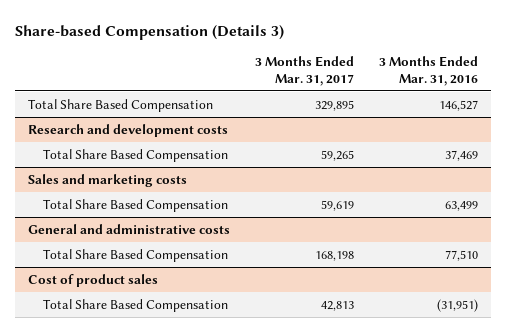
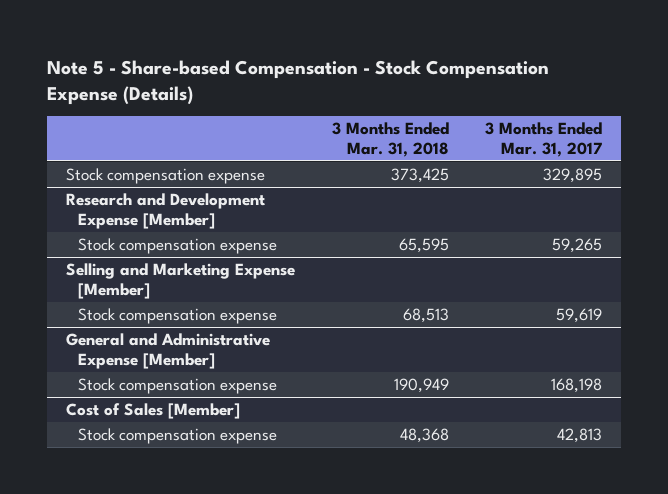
- Share-based Compensation (Details 3)
+ Note 5 - Share-based Compensation - Stock Compensation Expense (Details)
- | 3 Months Ended Mar. 31, 2017 | 3 Months Ended Mar. 31, 2016
+ | 3 Months Ended Mar. 31, 2018 | 3 Months Ended Mar. 31, 2017
- Total Share Based Compensation | 329,895 | 146,527
- Research and development costs
- Total Share Based Compensation | 59,265 | 37,469
- Sales and marketing costs
- Total Share Based Compensation | 59,619 | 63,499
- General and administrative costs
- Total Share Based Compensation | 168,198 | 77,510
- Cost of product sales
- Total Share Based Compensation | 42,813 | (31,951)
+ Stock compensation expense | 373,425 | 329,895
+ Research and Development Expense [Member]
+ Stock compensation expense | 65,595 | 59,265
+ Selling and Marketing Expense [Member]
+ Stock compensation expense | 68,513 | 59,619
+ General and Administrative Expense [Member]
+ Stock compensation expense | 190,949 | 168,198
+ Cost of Sales [Member]
+ Stock compensation expense | 48,368 | 42,813

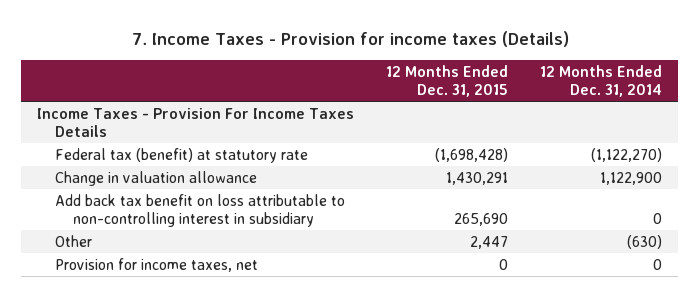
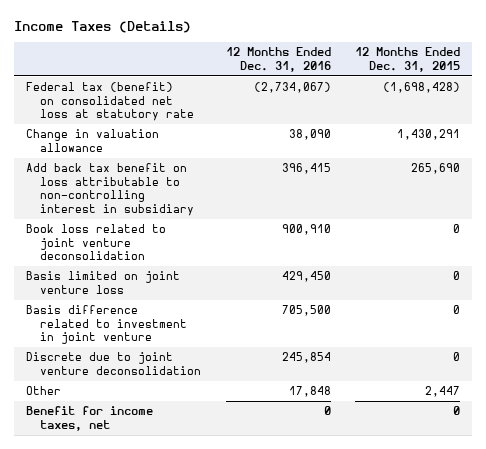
- 7. Income Taxes - Provision for income taxes (Details)
+ Income Taxes (Details)
- | 12 Months Ended Dec. 31, 2015 | 12 Months Ended Dec. 31, 2014
+ | 12 Months Ended Dec. 31, 2016 | 12 Months Ended Dec. 31, 2015
- Income Taxes - Provision For Income Taxes Details
- Federal tax (benefit) at statutory rate | (1,698,428) | (1,122,270)
+ Federal tax (benefit) on consolidated net loss at statutory rate | (2,734,067) | (1,698,428)
+ Book loss related to joint venture deconsolidation | 900,910 | 0
+ Basis limited on joint venture loss | 429,450 | 0
+ Basis difference related to investment in joint venture | 705,500 | 0
+ Discrete due to joint venture deconsolidation | 245,854 | 0
- Provision for income taxes, net | 0 | 0
+ Benefit for income taxes, net | 0 | 0

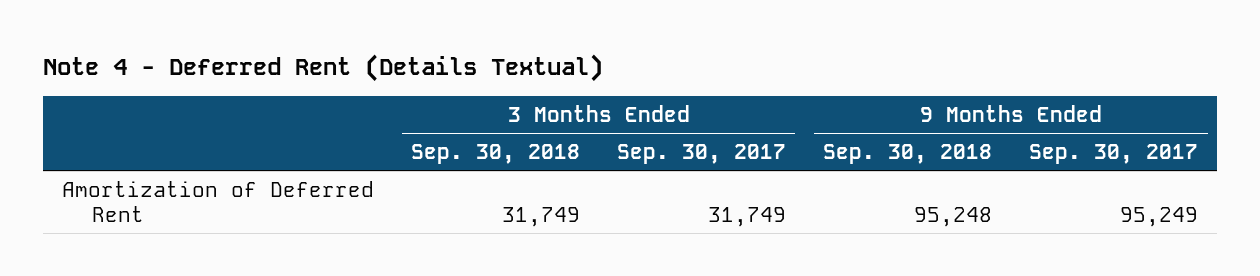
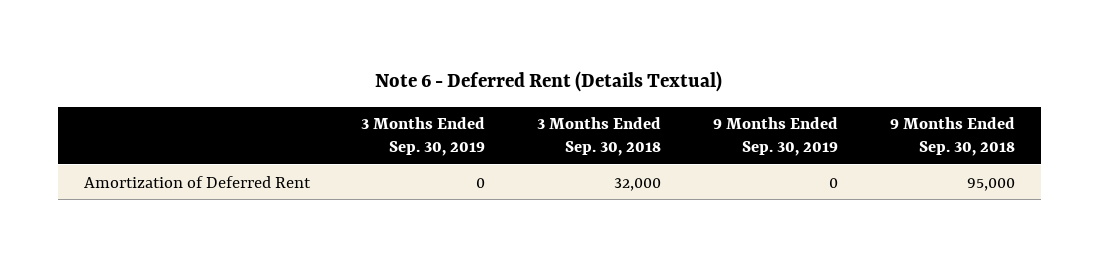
- Note 4 - Deferred Rent (Details Textual)
+ Note 6 - Deferred Rent (Details Textual)
- | 3 Months Ended Sep. 30, 2018 | 3 Months Ended Sep. 30, 2017 | 9 Months Ended Sep. 30, 2018 | 9 Months Ended Sep. 30, 2017
+ | 3 Months Ended Sep. 30, 2019 | 3 Months Ended Sep. 30, 2018 | 9 Months Ended Sep. 30, 2019 | 9 Months Ended Sep. 30, 2018
- Amortization of Deferred Rent | 31,749 | 31,749 | 95,248 | 95,249
+ Amortization of Deferred Rent | 0 | 32,000 | 0 | 95,000

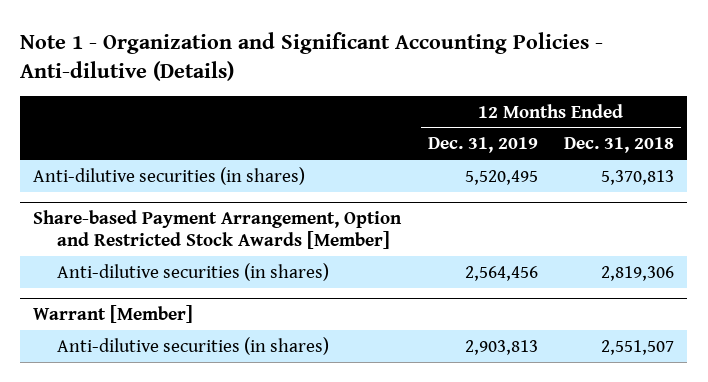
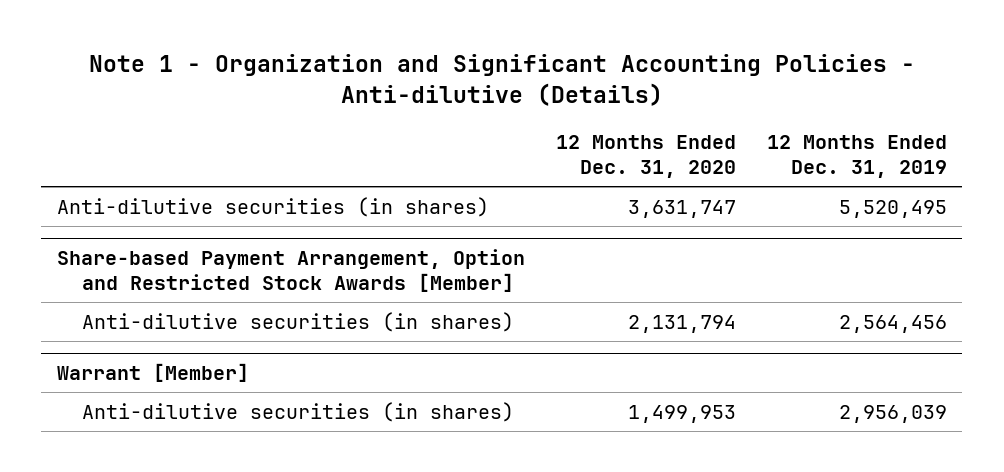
- | 12 Months Ended Dec. 31, 2019 | 12 Months Ended Dec. 31, 2018
+ | 12 Months Ended Dec. 31, 2020 | 12 Months Ended Dec. 31, 2019
@ Warrant [Member]
- Anti-dilutive securities (in shares) | 2,903,813 | 2,551,507
+ Anti-dilutive securities (in shares) | 1,499,953 | 2,956,039

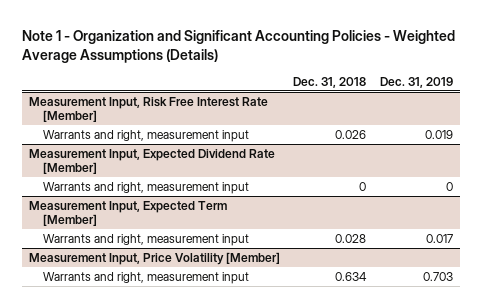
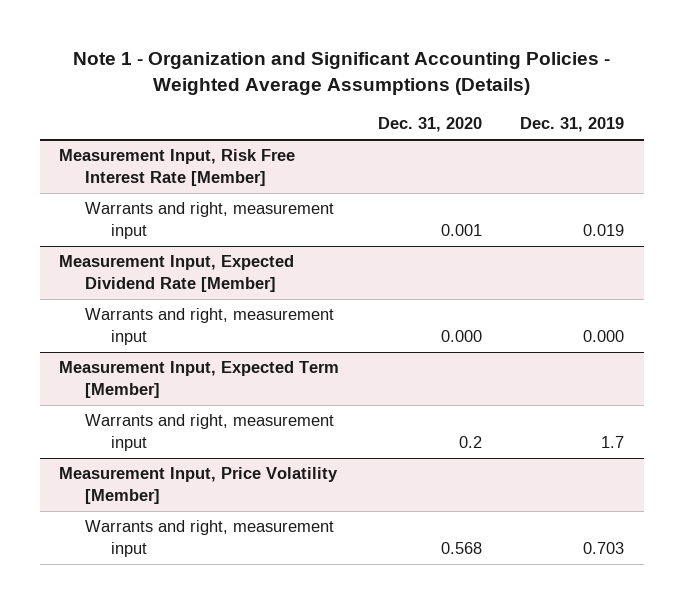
- | Dec. 31, 2018 | Dec. 31, 2019
+ | Dec. 31, 2020 | Dec. 31, 2019
@ Measurement Input, Expected Dividend Rate [Member]
- Warrants and right, measurement input | 0 | 0
+ Warrants and right, measurement input | 0.000 | 0.000
@ Measurement Input, Expected Term [Member]
- Warrants and right, measurement input | 0.028 | 0.017
+ Warrants and right, measurement input | 0.2 | 1.7

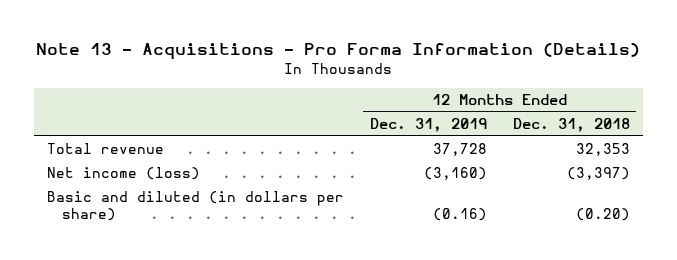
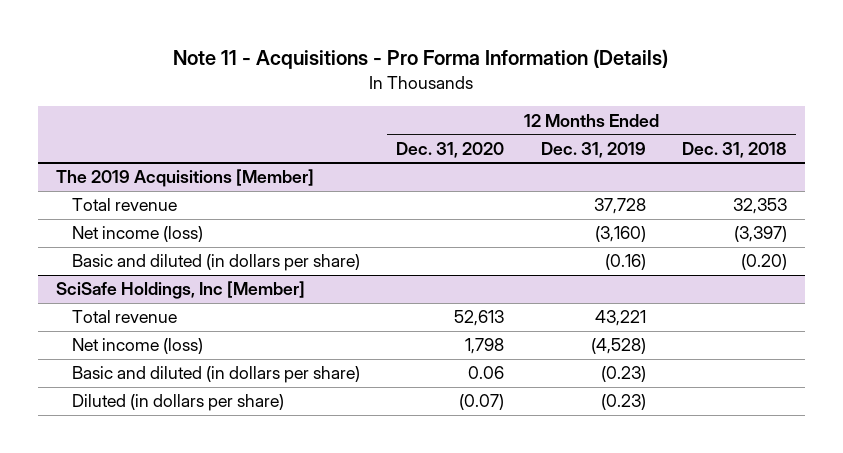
- Note 13 - Acquisitions - Pro Forma Information (Details)
+ Note 11 - Acquisitions - Pro Forma Information (Details)
- | 12 Months Ended Dec. 31, 2019 | 12 Months Ended Dec. 31, 2018
+ | 12 Months Ended Dec. 31, 2020 | 12 Months Ended Dec. 31, 2019 | 12 Months Ended Dec. 31, 2018
+ The 2019 Acquisitions [Member]
+ SciSafe Holdings, Inc [Member]
+ Total revenue | 52,613 | 43,221 |
+ Net income (loss) | 1,798 | (4,528) |
+ Basic and diluted (in dollars per share) | 0.06 | (0.23) |
+ Diluted (in dollars per share) | (0.07) | (0.23) |

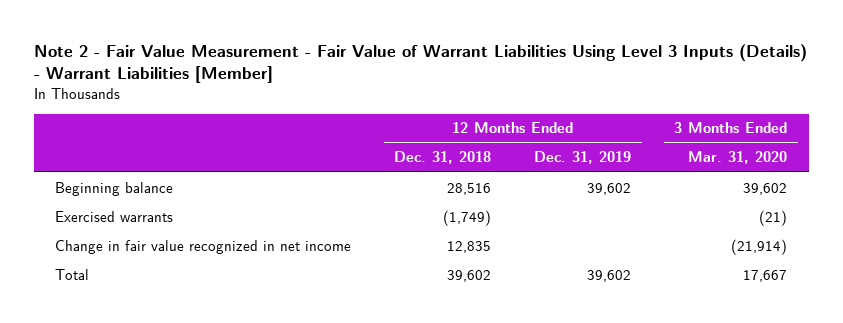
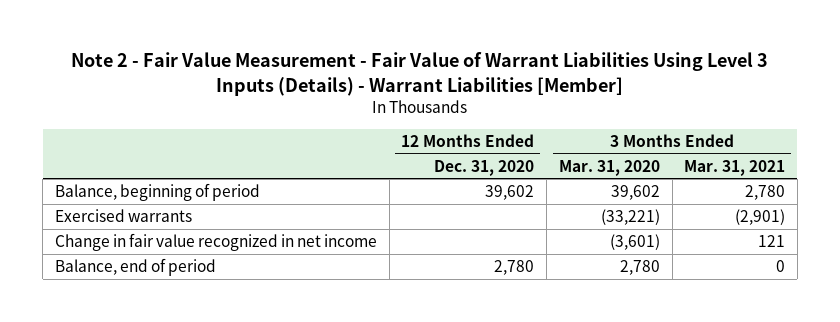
- | 12 Months Ended Dec. 31, 2018 | 12 Months Ended Dec. 31, 2019 | 3 Months Ended Mar. 31, 2020
+ | 12 Months Ended Dec. 31, 2020 | 3 Months Ended Mar. 31, 2020 | 3 Months Ended Mar. 31, 2021
- Beginning balance | 28,516 | 39,602 | 39,602
- Exercised warrants | (1,749) | | (21)
- Change in fair value recognized in net income | 12,835 | | (21,914)
- Total | 39,602 | 39,602 | 17,667
+ Balance, beginning of period | 39,602 | 39,602 | 2,780
+ Exercised warrants | | (33,221) | (2,901)
+ Change in fair value recognized in net income | | (3,601) | 121
+ Balance, end of period | 2,780 | 2,780 | 0

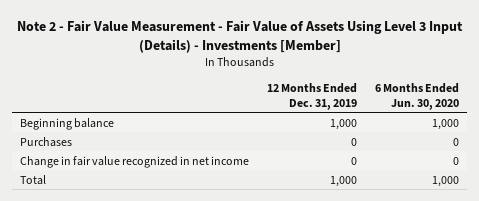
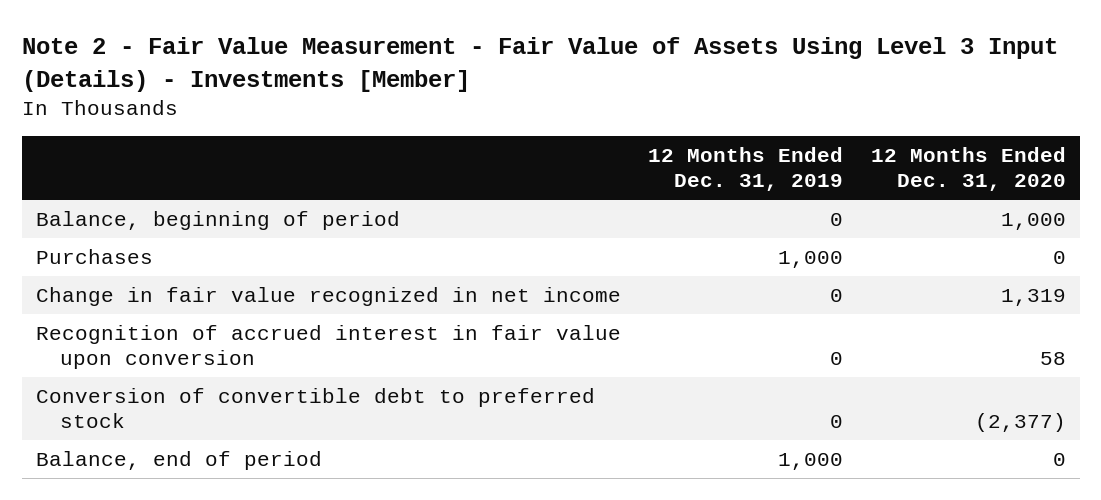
- | 12 Months Ended Dec. 31, 2019 | 6 Months Ended Jun. 30, 2020
+ | 12 Months Ended Dec. 31, 2019 | 12 Months Ended Dec. 31, 2020
- Beginning balance | 1,000 | 1,000
- Purchases | 0 | 0
+ Balance, beginning of period | 0 | 1,000
+ Purchases | 1,000 | 0
- Total | 1,000 | 1,000
+ Recognition of accrued interest in fair value upon conversion | 0 | 58
+ Conversion of convertible debt to preferred stock | 0 | (2,377)
+ Balance, end of period | 1,000 | 0

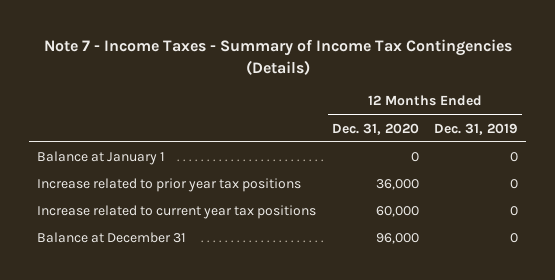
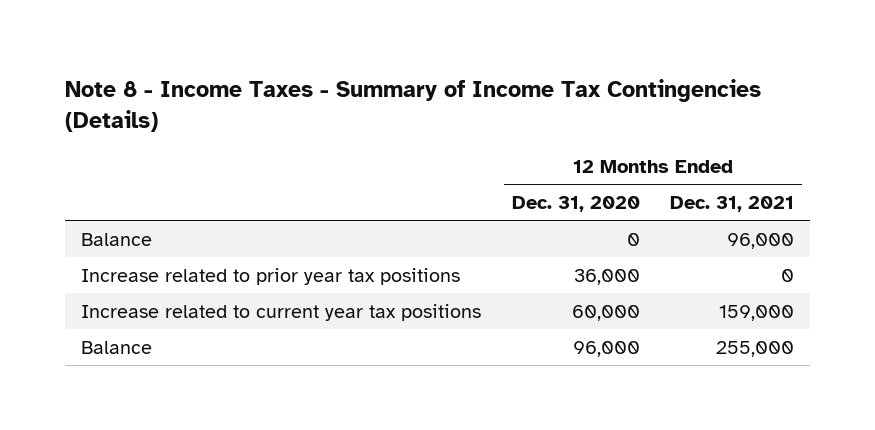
- Note 7 - Income Taxes - Summary of Income Tax Contingencies (Details)
+ Note 8 - Income Taxes - Summary of Income Tax Contingencies (Details)
- | 12 Months Ended Dec. 31, 2020 | 12 Months Ended Dec. 31, 2019
+ | 12 Months Ended Dec. 31, 2020 | 12 Months Ended Dec. 31, 2021
- Balance at January 1 | 0 | 0
+ Balance | 0 | 96,000
- Balance at December 31 | 96,000 | 0
+ Balance | 96,000 | 255,000

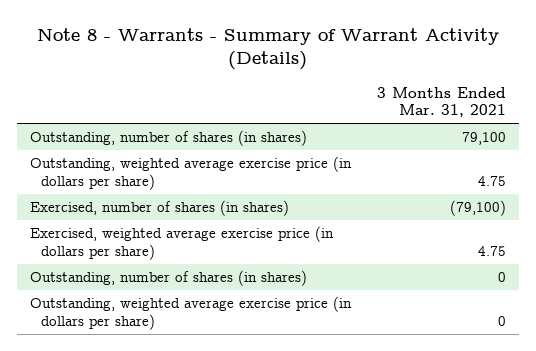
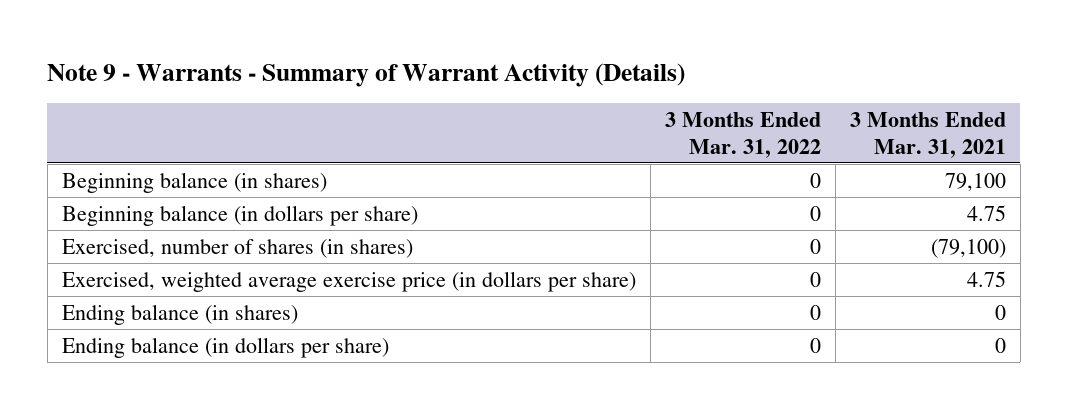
- Note 8 - Warrants - Summary of Warrant Activity (Details)
+ Note 9 - Warrants - Summary of Warrant Activity (Details)
- | 3 Months Ended Mar. 31, 2021
+ | 3 Months Ended Mar. 31, 2022 | 3 Months Ended Mar. 31, 2021
- Outstanding, number of shares (in shares) | 79,100
- Outstanding, weighted average exercise price (in dollars per share) | 4.75
+ Beginning balance (in shares) | 0 | 79,100
+ Beginning balance (in dollars per share) | 0 | 4.75
- Outstanding, number of shares (in shares) | 0
- Outstanding, weighted average exercise price (in dollars per share) | 0
+ Ending balance (in shares) | 0 | 0
+ Ending balance (in dollars per share) | 0 | 0

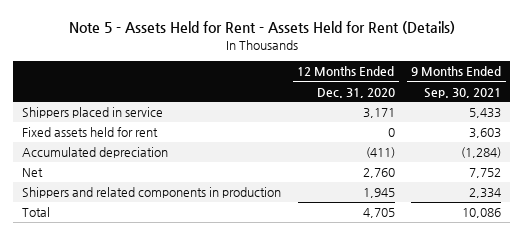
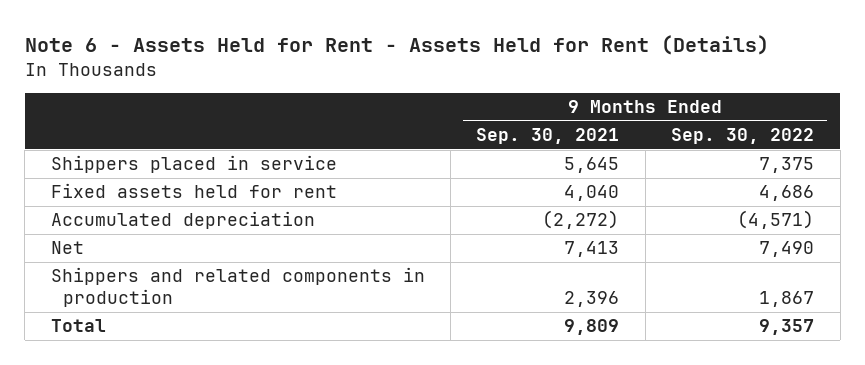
- Note 5 - Assets Held for Rent - Assets Held for Rent (Details)
+ Note 6 - Assets Held for Rent - Assets Held for Rent (Details)
- | 12 Months Ended Dec. 31, 2020 | 9 Months Ended Sep. 30, 2021
+ | 9 Months Ended Sep. 30, 2021 | 9 Months Ended Sep. 30, 2022
- Shippers placed in service | 3,171 | 5,433
- Fixed assets held for rent | 0 | 3,603
- Accumulated depreciation | (411) | (1,284)
- Net | 2,760 | 7,752
- Shippers and related components in production | 1,945 | 2,334
- Total | 4,705 | 10,086
+ Shippers placed in service | 5,645 | 7,375
+ Fixed assets held for rent | 4,040 | 4,686
+ Accumulated depreciation | (2,272) | (4,571)
+ Net | 7,413 | 7,490
+ Shippers and related components in production | 2,396 | 1,867
+ Total | 9,809 | 9,357

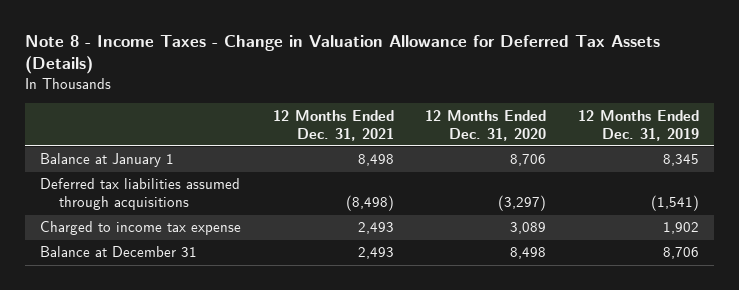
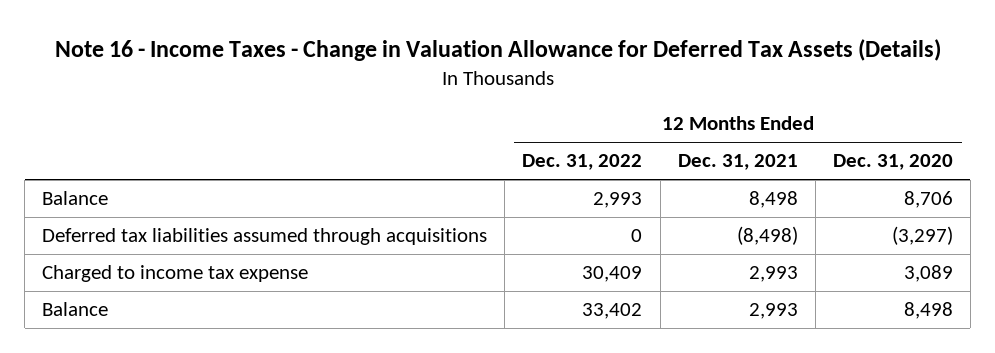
- Note 8 - Income Taxes - Change in Valuation Allowance for Deferred Tax Assets (Details)
+ Note 16 - Income Taxes - Change in Valuation Allowance for Deferred Tax Assets (Details)
- | 12 Months Ended Dec. 31, 2021 | 12 Months Ended Dec. 31, 2020 | 12 Months Ended Dec. 31, 2019
+ | 12 Months Ended Dec. 31, 2022 | 12 Months Ended Dec. 31, 2021 | 12 Months Ended Dec. 31, 2020
- Balance at January 1 | 8,498 | 8,706 | 8,345
+ Balance | 2,993 | 8,498 | 8,706
- Charged to income tax expense | 2,493 | 3,089 | 1,902
- Balance at December 31 | 2,493 | 8,498 | 8,706
+ Charged to income tax expense | 30,409 | 2,993 | 3,089
+ Balance | 33,402 | 2,993 | 8,498

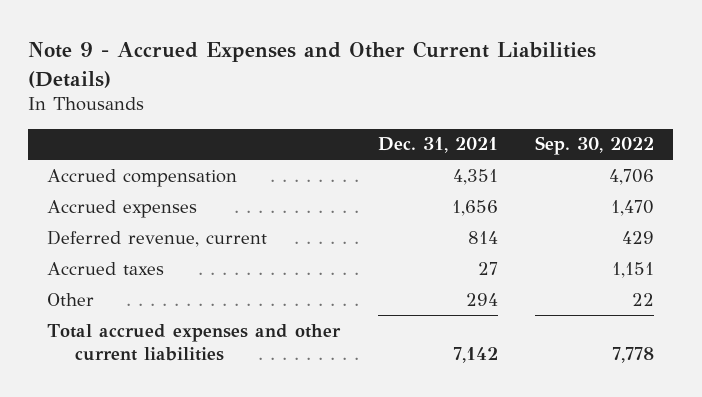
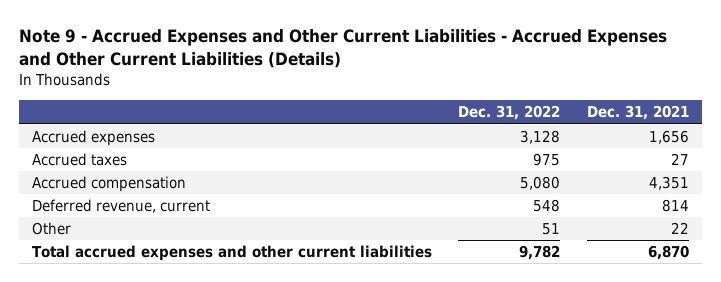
- Note 9 - Accrued Expenses and Other Current Liabilities (Details)
+ Note 9 - Accrued Expenses and Other Current Liabilities - Accrued Expenses and Other Current Liabilities (Details)
- | Dec. 31, 2021 | Sep. 30, 2022
+ | Dec. 31, 2022 | Dec. 31, 2021
- Other | 294 | 22
- Total accrued expenses and other current liabilities | 7,142 | 7,778
moved down: Accrued compensation | 5,080 | 4,351
moved down: Deferred revenue, current | 548 | 814
+ Other | 51 | 22
+ Total accrued expenses and other current liabilities | 9,782 | 6,870

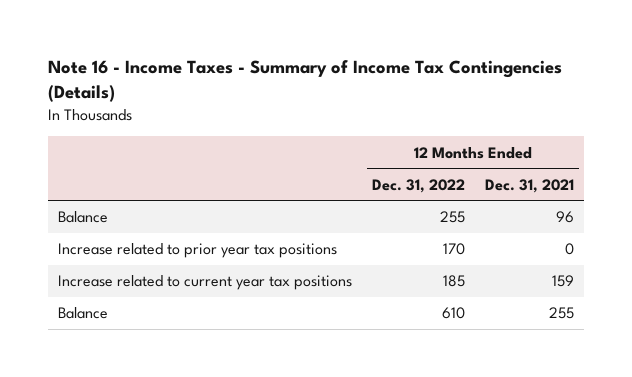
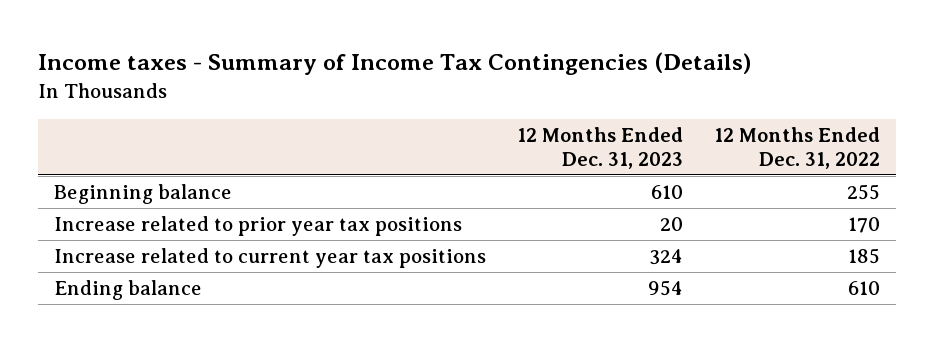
- Note 16 - Income Taxes - Summary of Income Tax Contingencies (Details)
+ Income taxes - Summary of Income Tax Contingencies (Details)
- | 12 Months Ended Dec. 31, 2022 | 12 Months Ended Dec. 31, 2021
+ | 12 Months Ended Dec. 31, 2023 | 12 Months Ended Dec. 31, 2022
- Balance | 255 | 96
+ Beginning balance | 610 | 255
- Balance | 610 | 255
+ Ending balance | 954 | 610

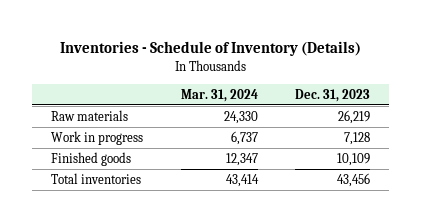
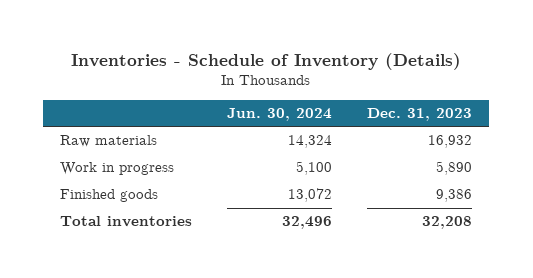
- | Mar. 31, 2024 | Dec. 31, 2023
+ | Jun. 30, 2024 | Dec. 31, 2023
- Raw materials | 24,330 | 26,219
- Work in progress | 6,737 | 7,128
- Finished goods | 12,347 | 10,109
- Total inventories | 43,414 | 43,456
+ Raw materials | 14,324 | 16,932
+ Work in progress | 5,100 | 5,890
+ Finished goods | 13,072 | 9,386
+ Total inventories | 32,496 | 32,208

